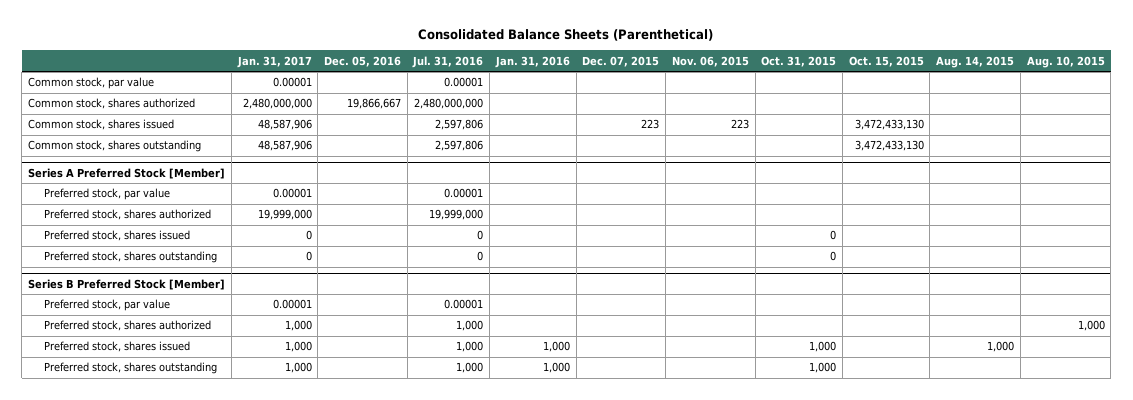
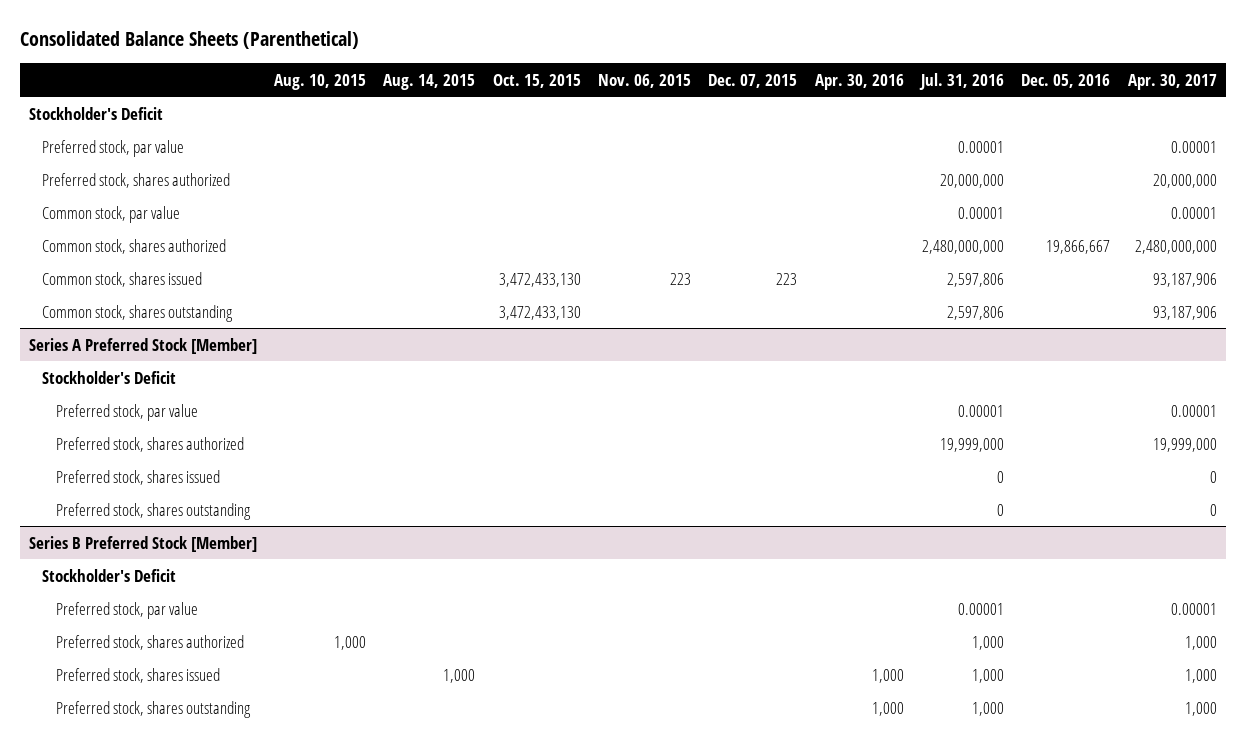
- | Jan. 31, 2017 | Dec. 05, 2016 | Jul. 31, 2016 | Jan. 31, 2016 | Dec. 07, 2015 | Nov. 06, 2015 | Oct. 31, 2015 | Oct. 15, 2015 | Aug. 14, 2015 | Aug. 10, 2015
+ | Aug. 10, 2015 | Aug. 14, 2015 | Oct. 15, 2015 | Nov. 06, 2015 | Dec. 07, 2015 | Apr. 30, 2016 | Jul. 31, 2016 | Dec. 05, 2016 | Apr. 30, 2017
+ Stockholder's Deficit
+ Preferred stock, par value | | | | | | | 0.00001 | | 0.00001
+ Preferred stock, shares authorized | | | | | | | 20,000,000 | | 20,000,000
@ Series A Preferred Stock [Member]
+ Stockholder's Deficit
@ Series B Preferred Stock [Member]
+ Stockholder's Deficit

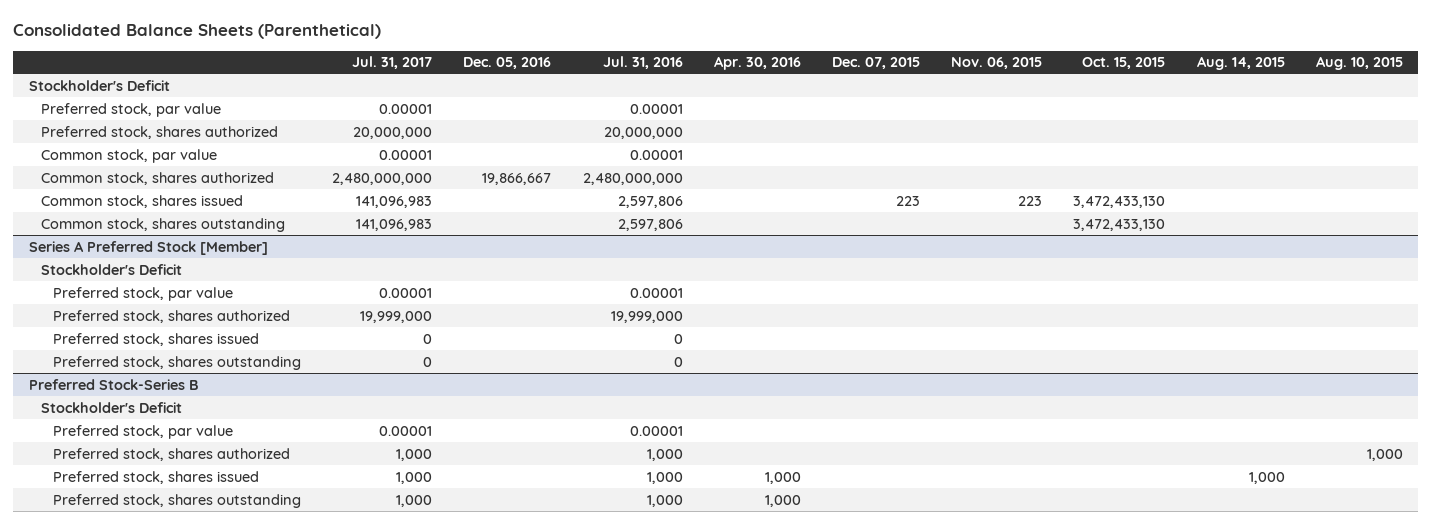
- | Aug. 10, 2015 | Aug. 14, 2015 | Oct. 15, 2015 | Nov. 06, 2015 | Dec. 07, 2015 | Apr. 30, 2016 | Jul. 31, 2016 | Dec. 05, 2016 | Apr. 30, 2017
+ | Jul. 31, 2017 | Dec. 05, 2016 | Jul. 31, 2016 | Apr. 30, 2016 | Dec. 07, 2015 | Nov. 06, 2015 | Oct. 15, 2015 | Aug. 14, 2015 | Aug. 10, 2015
- Series B Preferred Stock [Member]
+ Preferred Stock-Series B

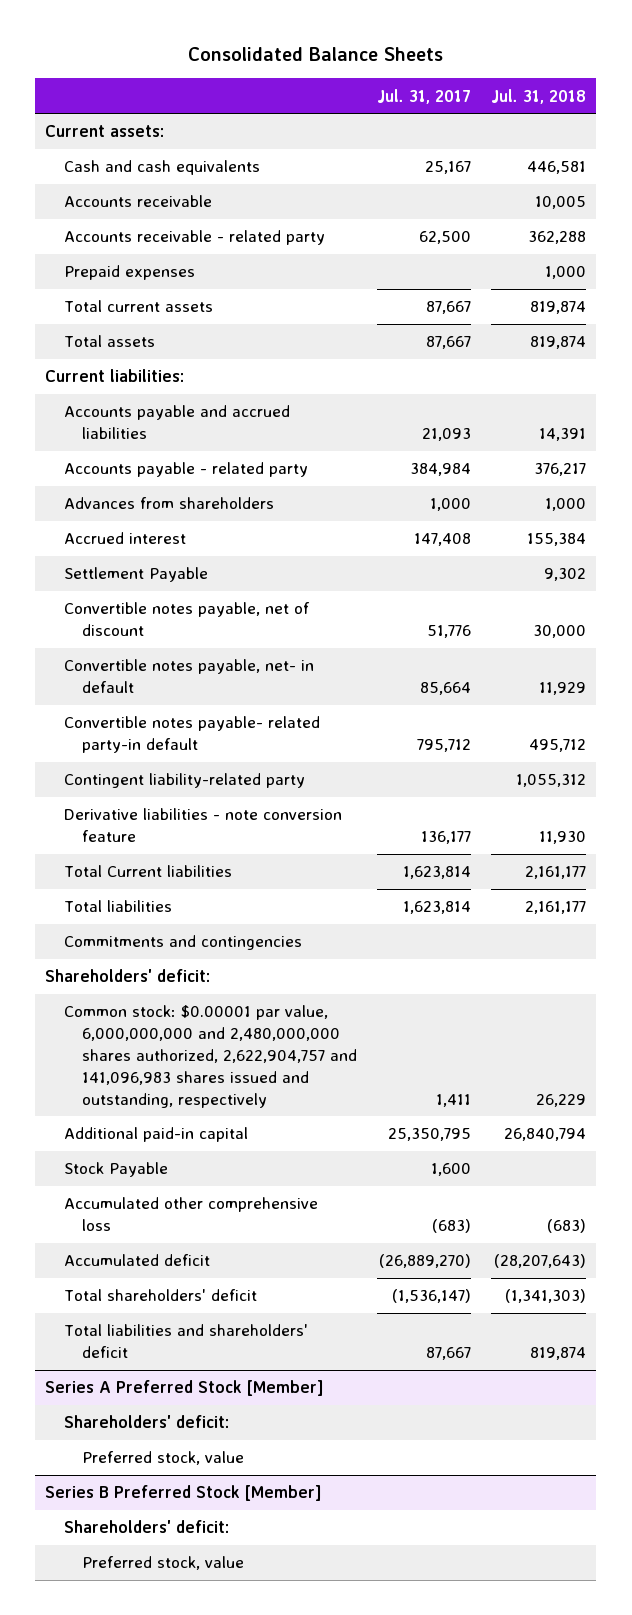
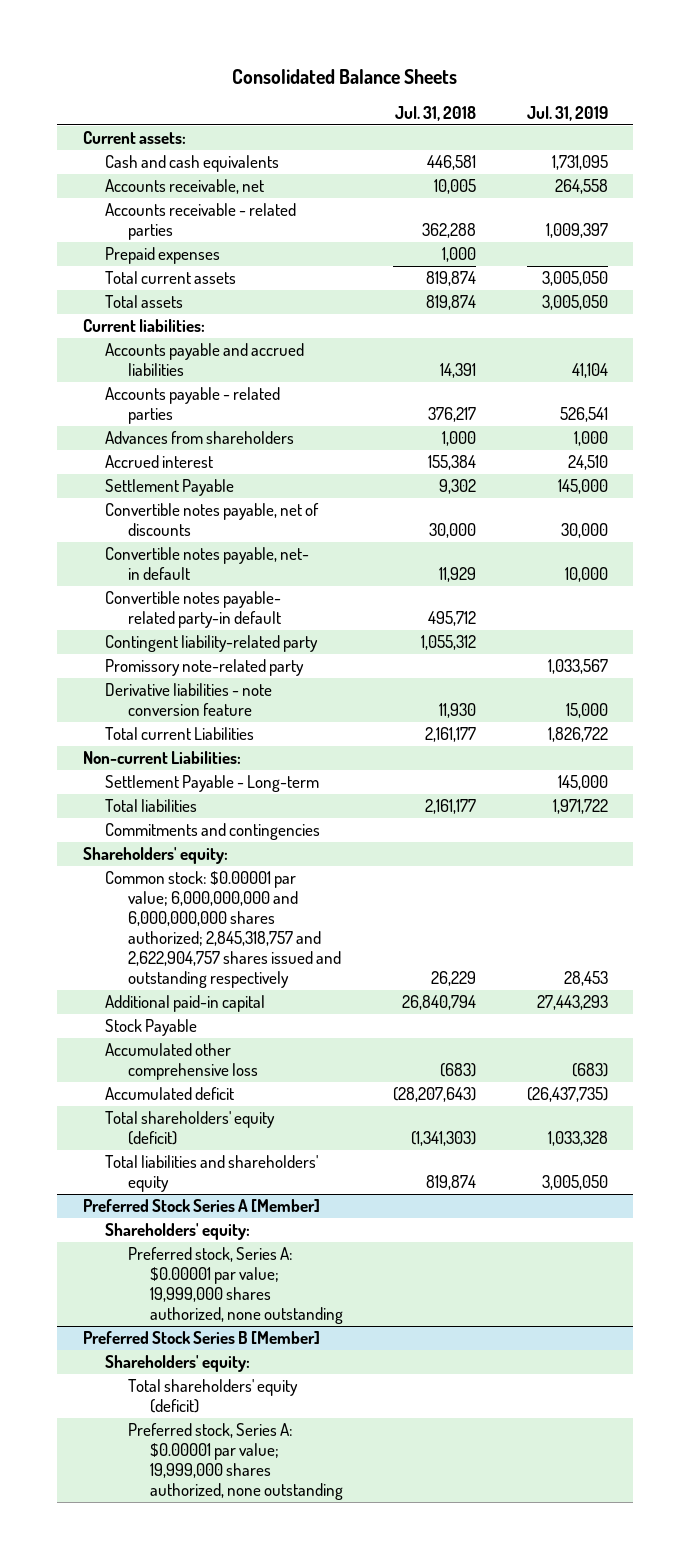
- | Jul. 31, 2017 | Jul. 31, 2018
+ | Jul. 31, 2018 | Jul. 31, 2019
- Accounts receivable | | 10,005
- Accounts receivable - related party | 62,500 | 362,288
+ Accounts receivable, net | 10,005 | 264,558
+ Accounts receivable - related parties | 362,288 | 1,009,397
- Accounts payable - related party | 384,984 | 376,217
+ Accounts payable - related parties | 376,217 | 526,541
- Convertible notes payable, net of discount | 51,776 | 30,000
+ Convertible notes payable, net of discounts | 30,000 | 30,000
+ Promissory note-related party | | 1,033,567
- Total Current liabilities | 1,623,814 | 2,161,177
+ Total current Liabilities | 2,161,177 | 1,826,722
+ Non-current Liabilities:
+ Settlement Payable - Long-term | | 145,000
- Shareholders' deficit:
- Common stock: $0.00001 par value, 6,000,000,000 and 2,480,000,000 shares authorized, 2,622,904,757 and 141,096,983 shares issued and outstanding, respectively | 1,411 | 26,229
+ Shareholders' equity:
+ Common stock: $0.00001 par value; 6,000,000,000 and 6,000,000,000 shares authorized; 2,845,318,757 and 2,622,904,757 shares issued and outstanding respectively | 26,229 | 28,453
- Total shareholders' deficit | (1,536,147) | (1,341,303)
- Total liabilities and shareholders' deficit | 87,667 | 819,874
- Series A Preferred Stock [Member]
- Shareholders' deficit:
- Preferred stock, value
- Series B Preferred Stock [Member]
- Shareholders' deficit:
- Preferred stock, value
+ Total shareholders' equity (deficit) | (1,341,303) | 1,033,328
+ Total liabilities and shareholders' equity | 819,874 | 3,005,050
+ Preferred Stock Series A [Member]
+ Shareholders' equity:
+ Preferred stock, Series A: $0.00001 par value; 19,999,000 shares authorized, none outstanding
+ Preferred Stock Series B [Member]
+ Shareholders' equity:
+ Total shareholders' equity (deficit)
+ Preferred stock, Series A: $0.00001 par value; 19,999,000 shares authorized, none outstanding

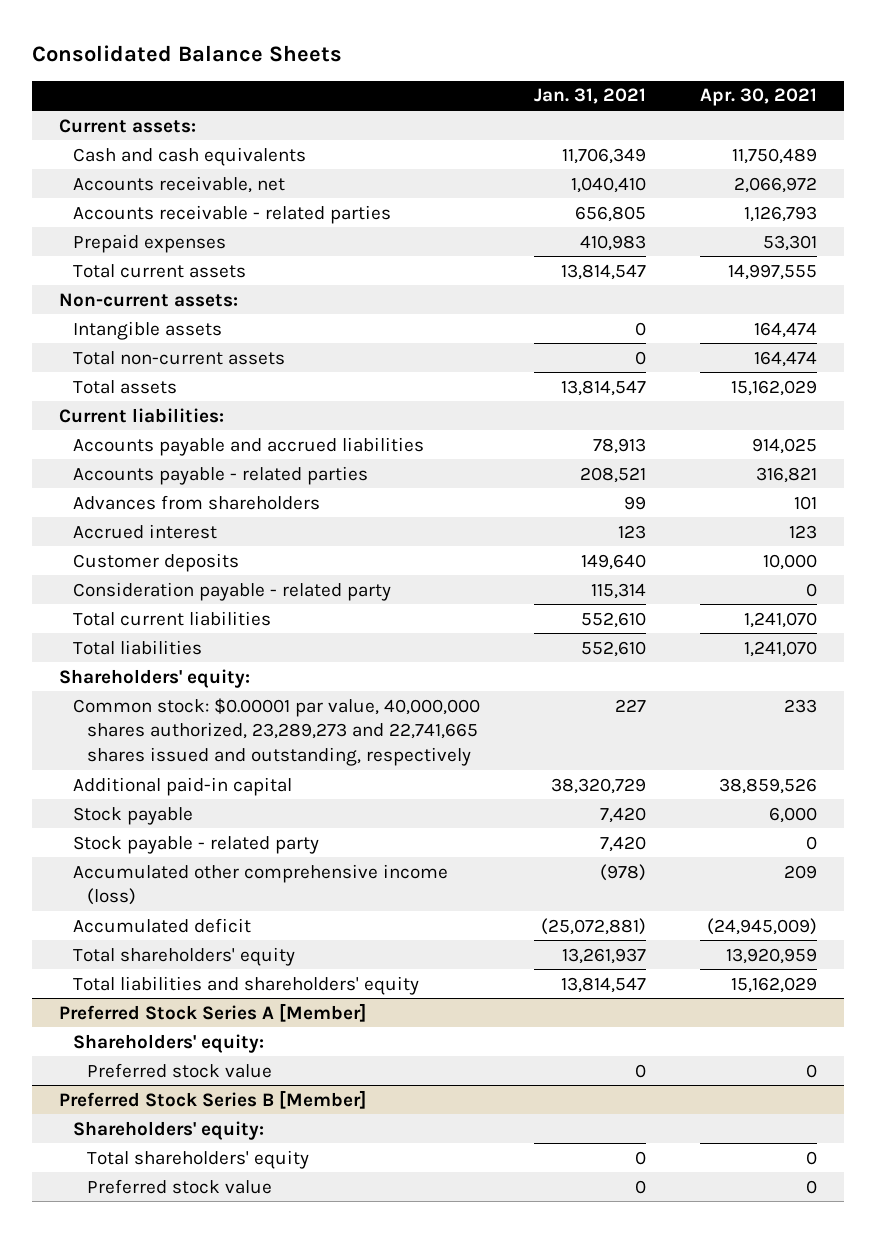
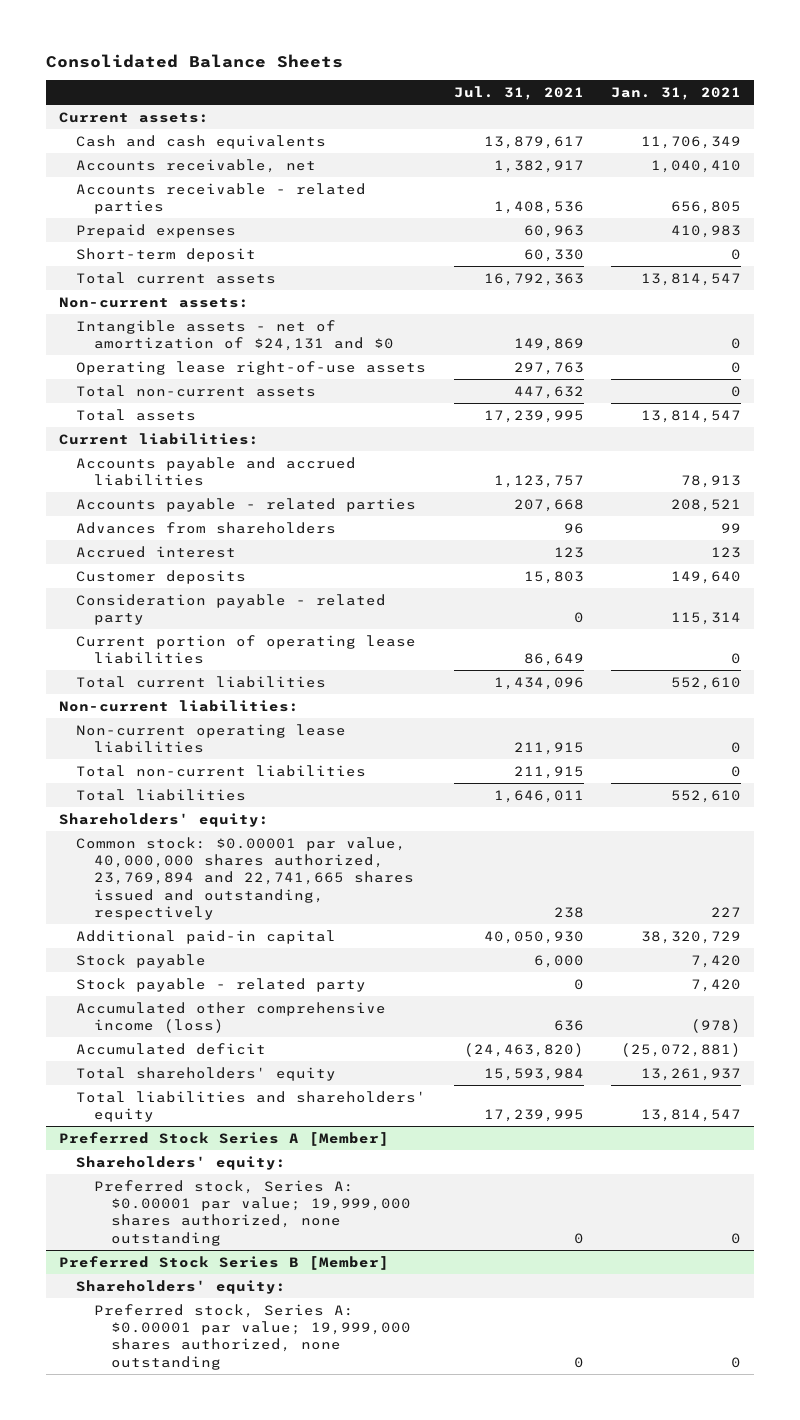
- | Jan. 31, 2021 | Apr. 30, 2021
+ | Jul. 31, 2021 | Jan. 31, 2021
+ Short-term deposit | 60,330 | 0
- Intangible assets | 0 | 164,474
+ Intangible assets - net of amortization of $24,131 and $0 | 149,869 | 0
+ Operating lease right-of-use assets | 297,763 | 0
+ Current portion of operating lease liabilities | 86,649 | 0
+ Non-current liabilities:
+ Non-current operating lease liabilities | 211,915 | 0
+ Total non-current liabilities | 211,915 | 0
- Common stock: $0.00001 par value, 40,000,000 shares authorized, 23,289,273 and 22,741,665 shares issued and outstanding, respectively | 227 | 233
+ Common stock: $0.00001 par value, 40,000,000 shares authorized, 23,769,894 and 22,741,665 shares issued and outstanding, respectively | 238 | 227
@ Preferred Stock Series A [Member]
- Preferred stock value | 0 | 0
+ Preferred stock, Series A: $0.00001 par value; 19,999,000 shares authorized, none outstanding | 0 | 0
@ Preferred Stock Series B [Member]
- Total shareholders' equity | 0 | 0
- Preferred stock value | 0 | 0
+ Preferred stock, Series A: $0.00001 par value; 19,999,000 shares authorized, none outstanding | 0 | 0

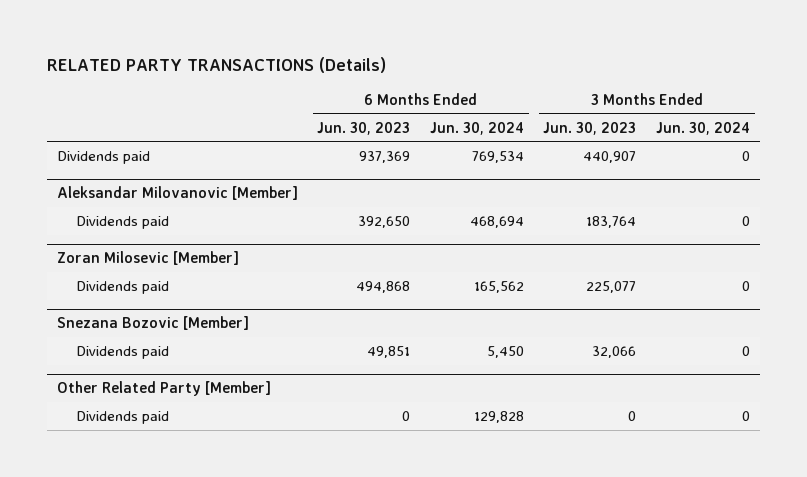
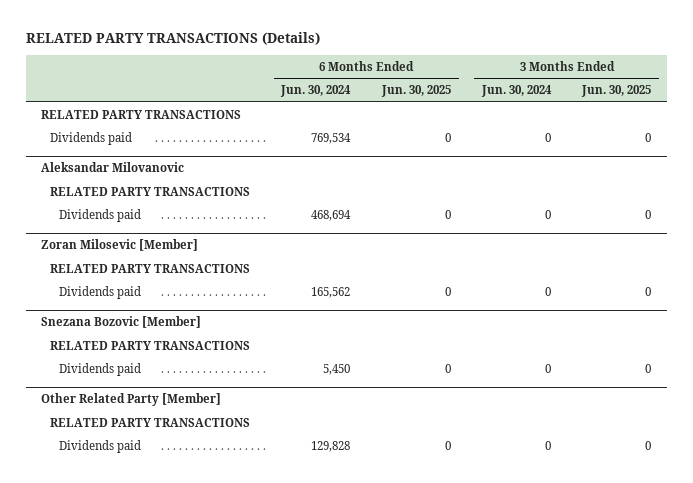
- | 6 Months Ended Jun. 30, 2023 | 6 Months Ended Jun. 30, 2024 | 3 Months Ended Jun. 30, 2023 | 3 Months Ended Jun. 30, 2024
+ | 6 Months Ended Jun. 30, 2024 | 6 Months Ended Jun. 30, 2025 | 3 Months Ended Jun. 30, 2024 | 3 Months Ended Jun. 30, 2025
+ RELATED PARTY TRANSACTIONS
- Aleksandar Milovanovic [Member]
+ Aleksandar Milovanovic
+ RELATED PARTY TRANSACTIONS
@ Zoran Milosevic [Member]
+ RELATED PARTY TRANSACTIONS
@ Snezana Bozovic [Member]
+ RELATED PARTY TRANSACTIONS
@ Other Related Party [Member]
+ RELATED PARTY TRANSACTIONS

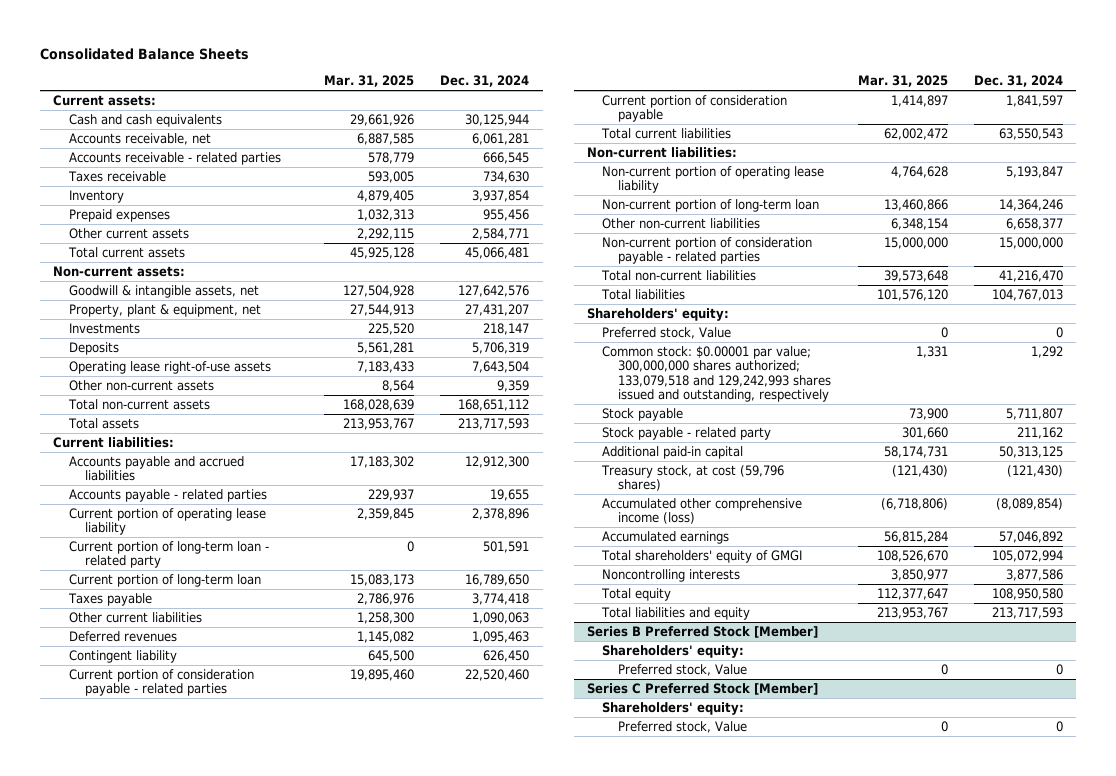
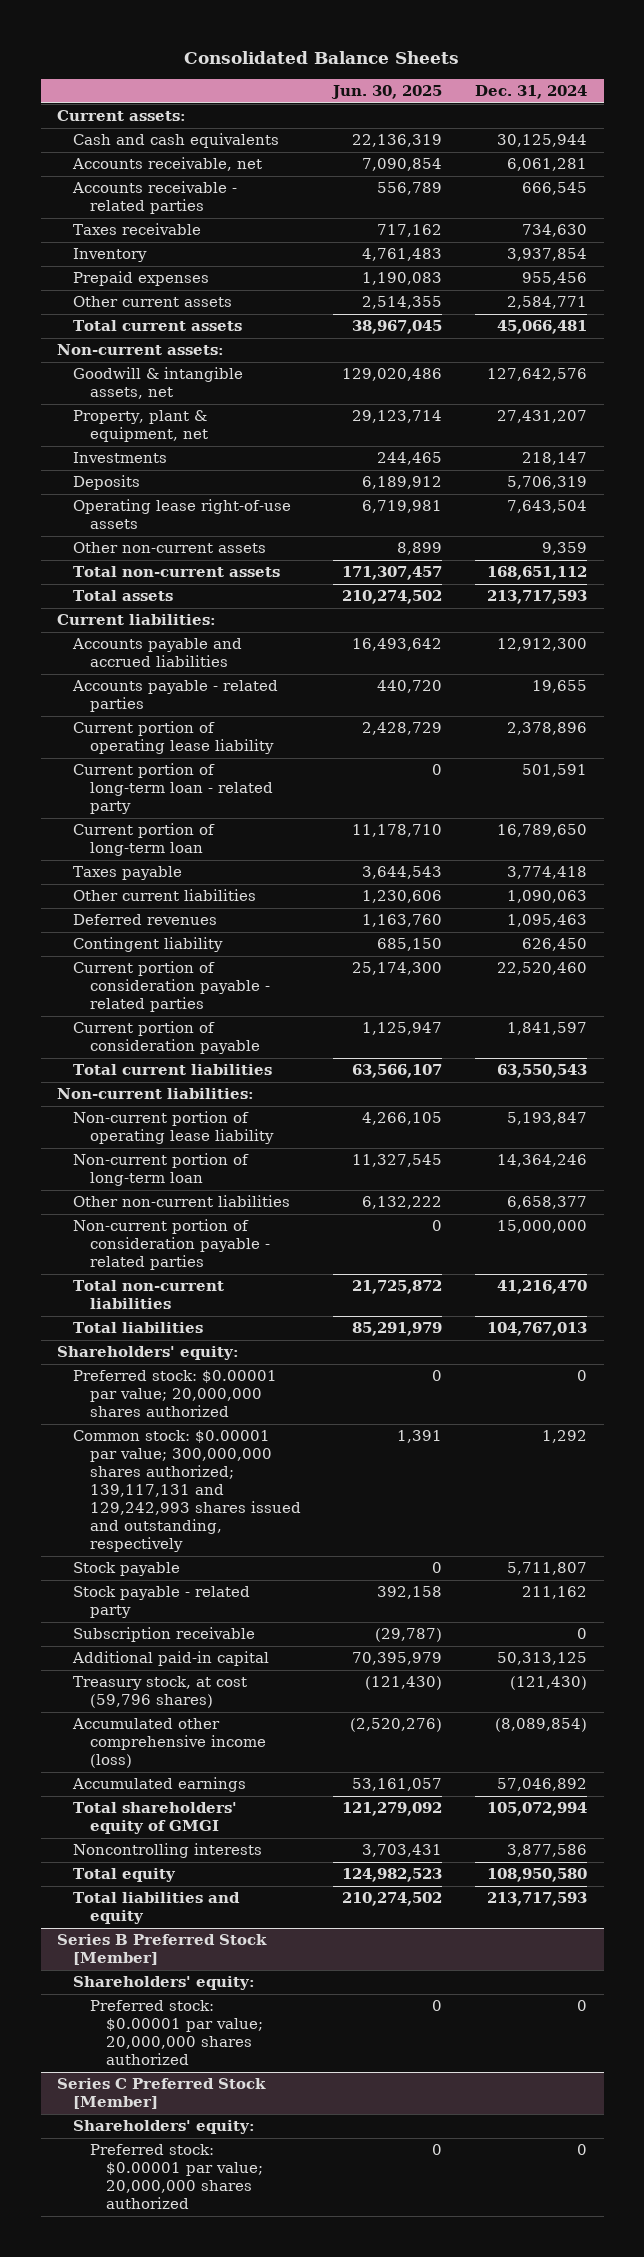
- | Mar. 31, 2025 | Dec. 31, 2024
+ | Jun. 30, 2025 | Dec. 31, 2024
- Preferred stock, Value | 0 | 0
- Common stock: $0.00001 par value; 300,000,000 shares authorized; 133,079,518 and 129,242,993 shares issued and outstanding, respectively | 1,331 | 1,292
+ Preferred stock: $0.00001 par value; 20,000,000 shares authorized | 0 | 0
+ Common stock: $0.00001 par value; 300,000,000 shares authorized; 139,117,131 and 129,242,993 shares issued and outstanding, respectively | 1,391 | 1,292
+ Subscription receivable | (29,787) | 0
@ Series B Preferred Stock [Member]
- Preferred stock, Value | 0 | 0
+ Preferred stock: $0.00001 par value; 20,000,000 shares authorized | 0 | 0
@ Series C Preferred Stock [Member]
- Preferred stock, Value | 0 | 0
+ Preferred stock: $0.00001 par value; 20,000,000 shares authorized | 0 | 0

